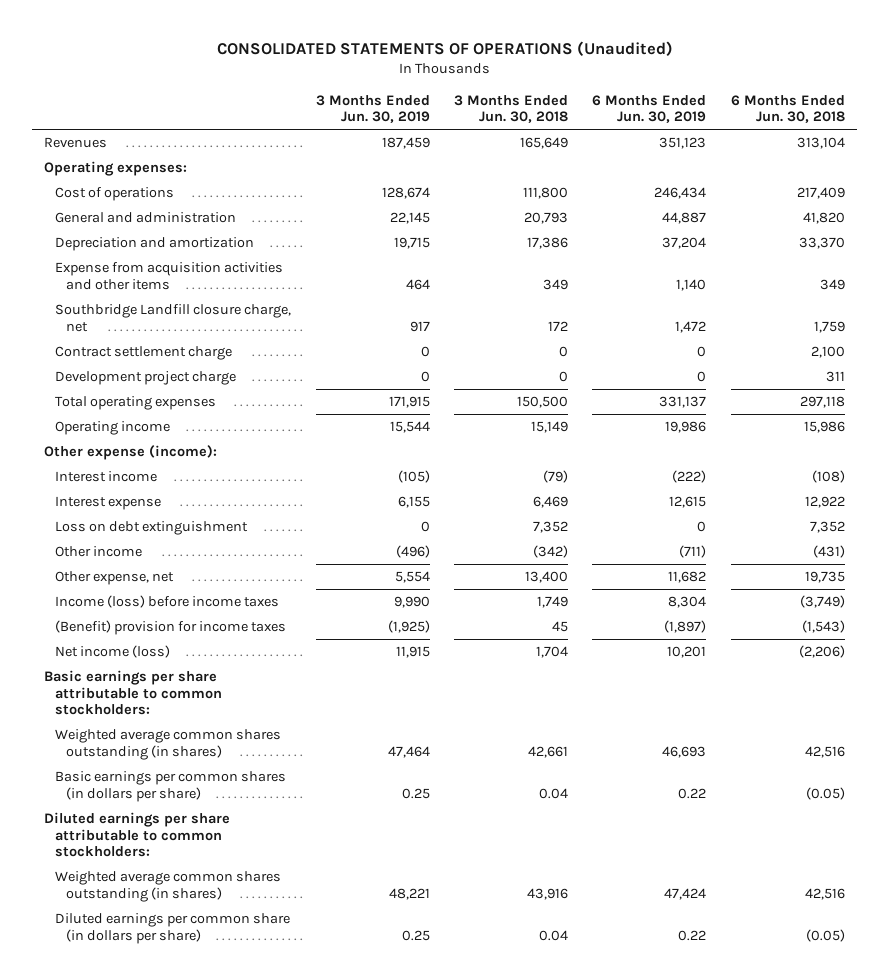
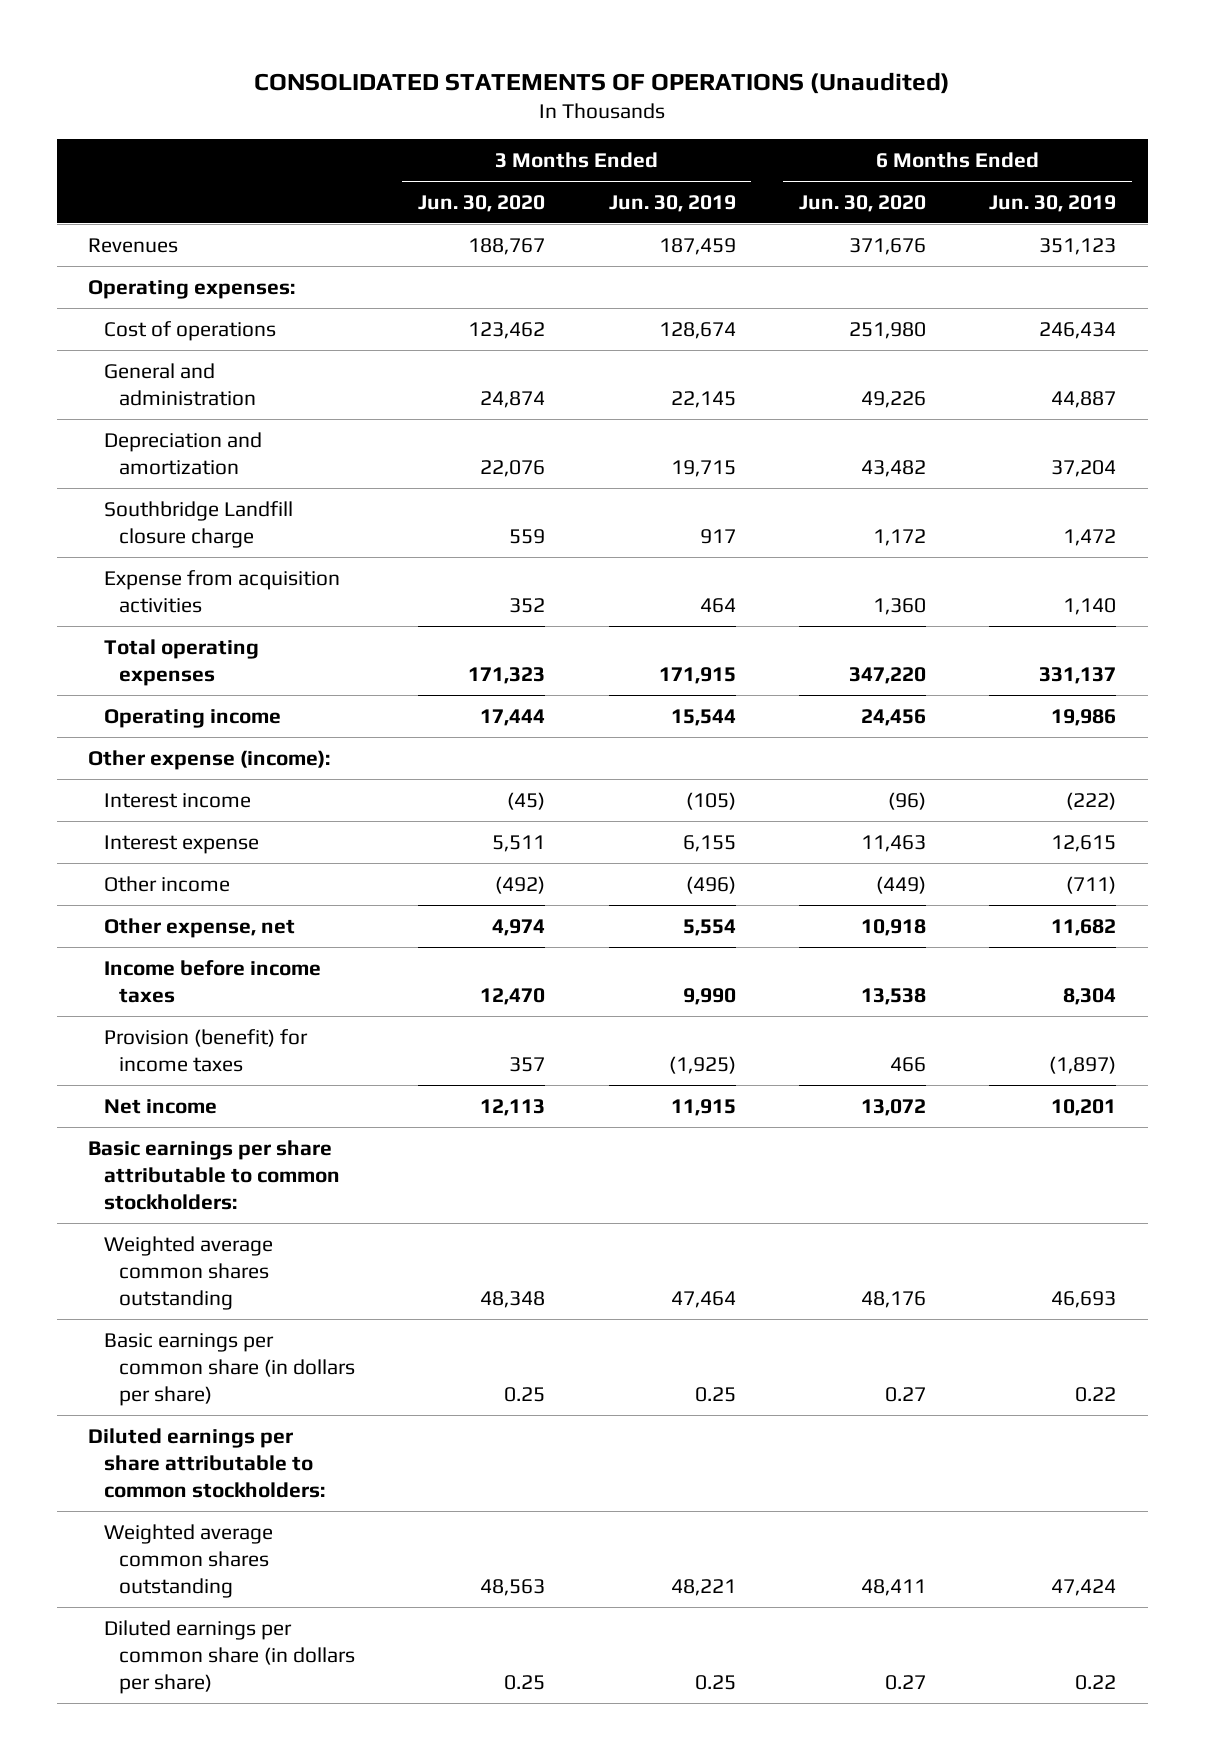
- | 3 Months Ended Jun. 30, 2019 | 3 Months Ended Jun. 30, 2018 | 6 Months Ended Jun. 30, 2019 | 6 Months Ended Jun. 30, 2018
+ | 3 Months Ended Jun. 30, 2020 | 3 Months Ended Jun. 30, 2019 | 6 Months Ended Jun. 30, 2020 | 6 Months Ended Jun. 30, 2019
- Expense from acquisition activities and other items | 464 | 349 | 1,140 | 349
- Southbridge Landfill closure charge, net | 917 | 172 | 1,472 | 1,759
- Contract settlement charge | 0 | 0 | 0 | 2,100
- Development project charge | 0 | 0 | 0 | 311
+ Southbridge Landfill closure charge | 559 | 917 | 1,172 | 1,472
+ Expense from acquisition activities | 352 | 464 | 1,360 | 1,140
- Loss on debt extinguishment | 0 | 7,352 | 0 | 7,352
- Income (loss) before income taxes | 9,990 | 1,749 | 8,304 | (3,749)
- (Benefit) provision for income taxes | (1,925) | 45 | (1,897) | (1,543)
- Net income (loss) | 11,915 | 1,704 | 10,201 | (2,206)
+ Income before income taxes | 12,470 | 9,990 | 13,538 | 8,304
+ Provision (benefit) for income taxes | 357 | (1,925) | 466 | (1,897)
+ Net income | 12,113 | 11,915 | 13,072 | 10,201
- Weighted average common shares outstanding (in shares) | 47,464 | 42,661 | 46,693 | 42,516
- Basic earnings per common shares (in dollars per share) | 0.25 | 0.04 | 0.22 | (0.05)
+ Weighted average common shares outstanding | 48,348 | 47,464 | 48,176 | 46,693
+ Basic earnings per common share (in dollars per share) | 0.25 | 0.25 | 0.27 | 0.22
- Weighted average common shares outstanding (in shares) | 48,221 | 43,916 | 47,424 | 42,516
+ Weighted average common shares outstanding | 48,563 | 48,221 | 48,411 | 47,424

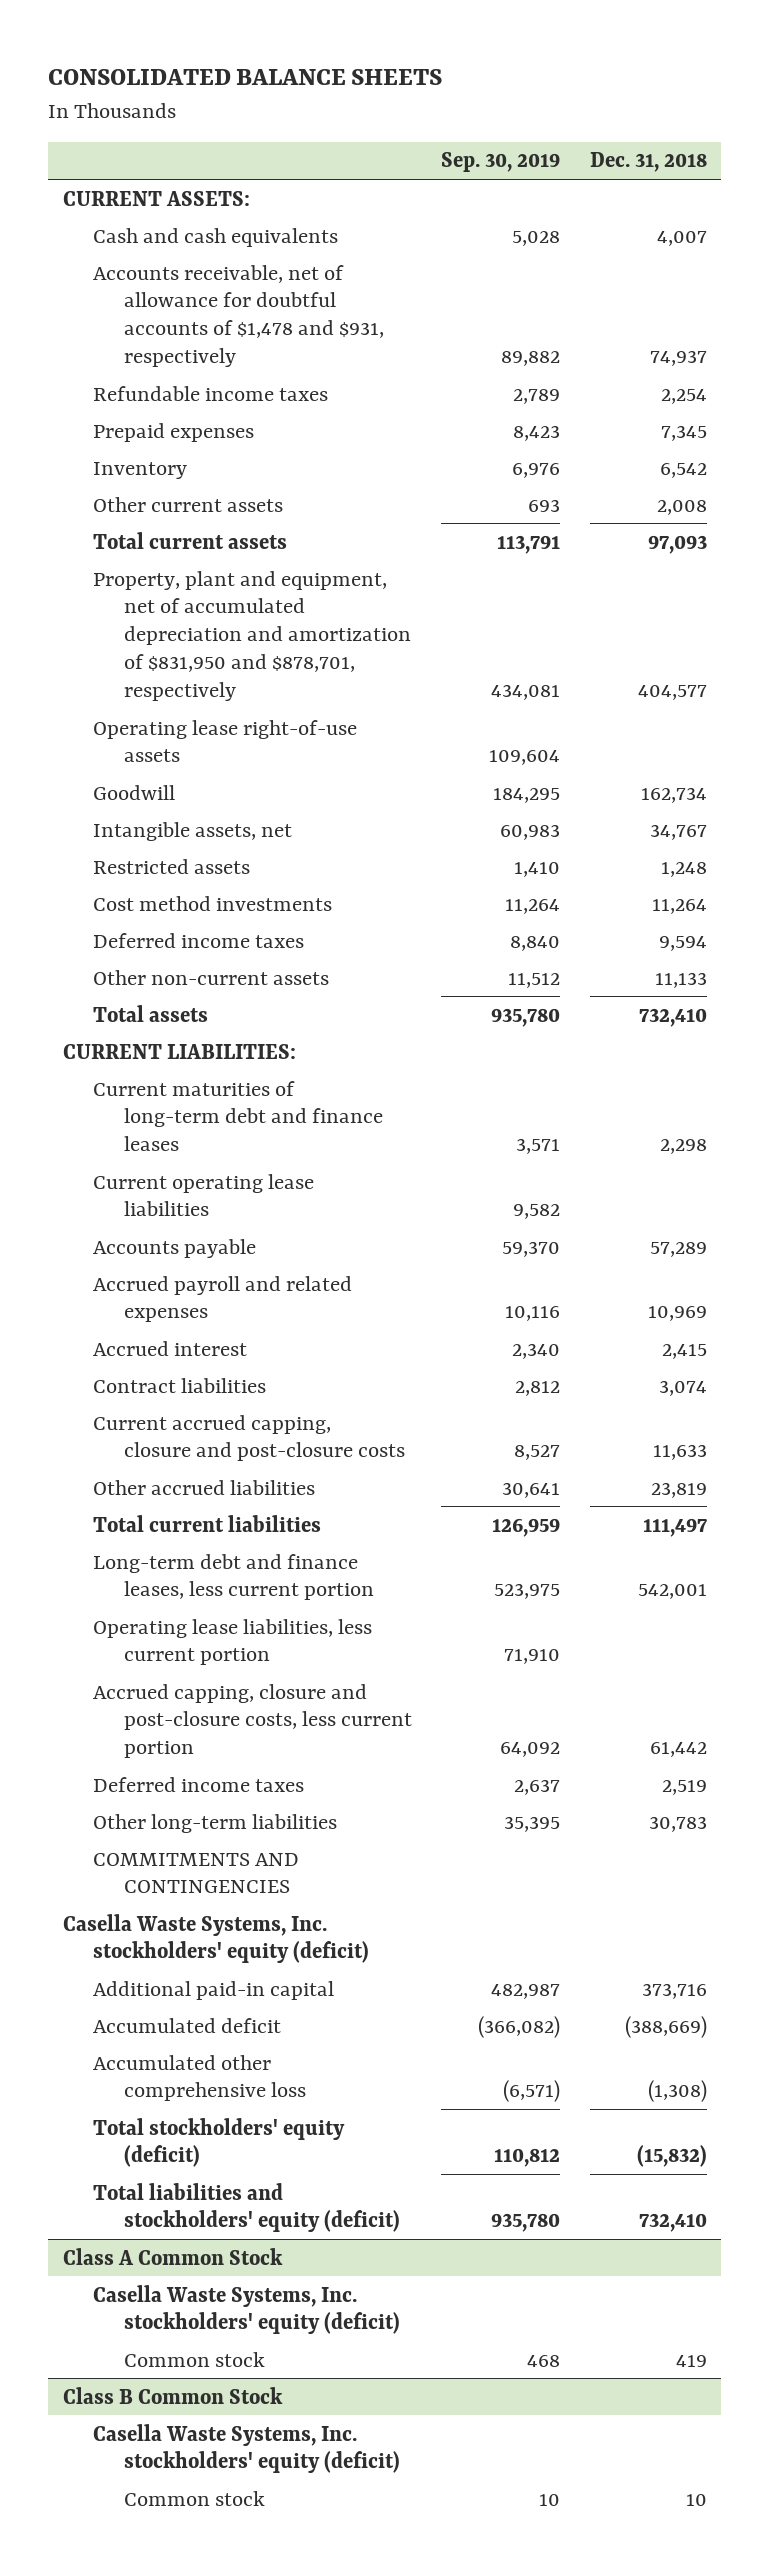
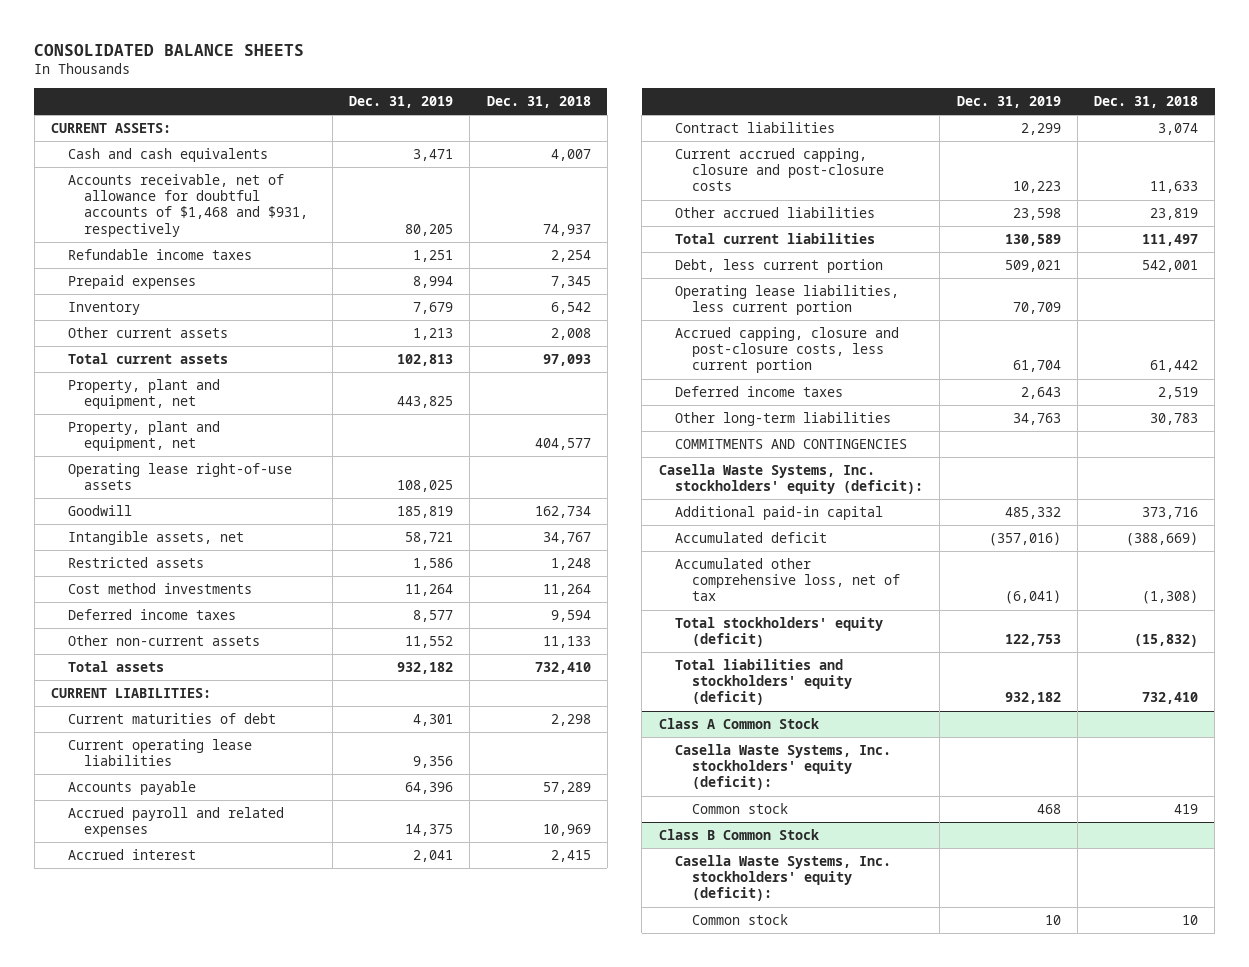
- | Sep. 30, 2019 | Dec. 31, 2018
+ | Dec. 31, 2019 | Dec. 31, 2018
- Accounts receivable, net of allowance for doubtful accounts of $1,478 and $931, respectively | 89,882 | 74,937
+ Accounts receivable, net of allowance for doubtful accounts of $1,468 and $931, respectively | 80,205 | 74,937
- Property, plant and equipment, net of accumulated depreciation and amortization of $831,950 and $878,701, respectively | 434,081 | 404,577
+ Property, plant and equipment, net | 443,825 |
+ Property, plant and equipment, net | | 404,577
- Current maturities of long-term debt and finance leases | 3,571 | 2,298
+ Current maturities of debt | 4,301 | 2,298
- Long-term debt and finance leases, less current portion | 523,975 | 542,001
+ Debt, less current portion | 509,021 | 542,001
- Casella Waste Systems, Inc. stockholders' equity (deficit)
+ Casella Waste Systems, Inc. stockholders' equity (deficit):
- Accumulated other comprehensive loss | (6,571) | (1,308)
+ Accumulated other comprehensive loss, net of tax | (6,041) | (1,308)
@ Class A Common Stock
- Casella Waste Systems, Inc. stockholders' equity (deficit)
+ Casella Waste Systems, Inc. stockholders' equity (deficit):
@ Class B Common Stock
- Casella Waste Systems, Inc. stockholders' equity (deficit)
+ Casella Waste Systems, Inc. stockholders' equity (deficit):

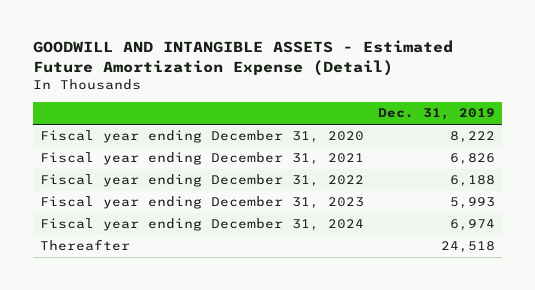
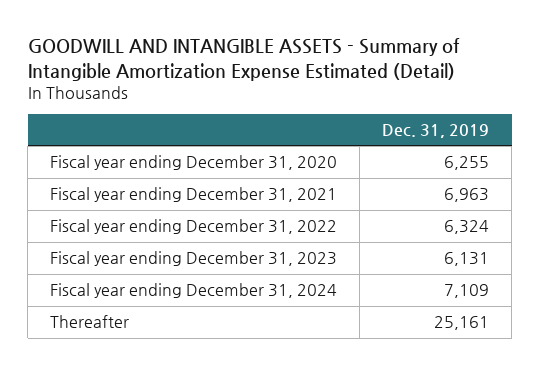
- GOODWILL AND INTANGIBLE ASSETS - Estimated Future Amortization Expense (Detail)
+ GOODWILL AND INTANGIBLE ASSETS - Summary of Intangible Amortization Expense Estimated (Detail)
- Fiscal year ending December 31, 2020 | 8,222
- Fiscal year ending December 31, 2021 | 6,826
- Fiscal year ending December 31, 2022 | 6,188
- Fiscal year ending December 31, 2023 | 5,993
- Fiscal year ending December 31, 2024 | 6,974
- Thereafter | 24,518
+ Fiscal year ending December 31, 2020 | 6,255
+ Fiscal year ending December 31, 2021 | 6,963
+ Fiscal year ending December 31, 2022 | 6,324
+ Fiscal year ending December 31, 2023 | 6,131
+ Fiscal year ending December 31, 2024 | 7,109
+ Thereafter | 25,161

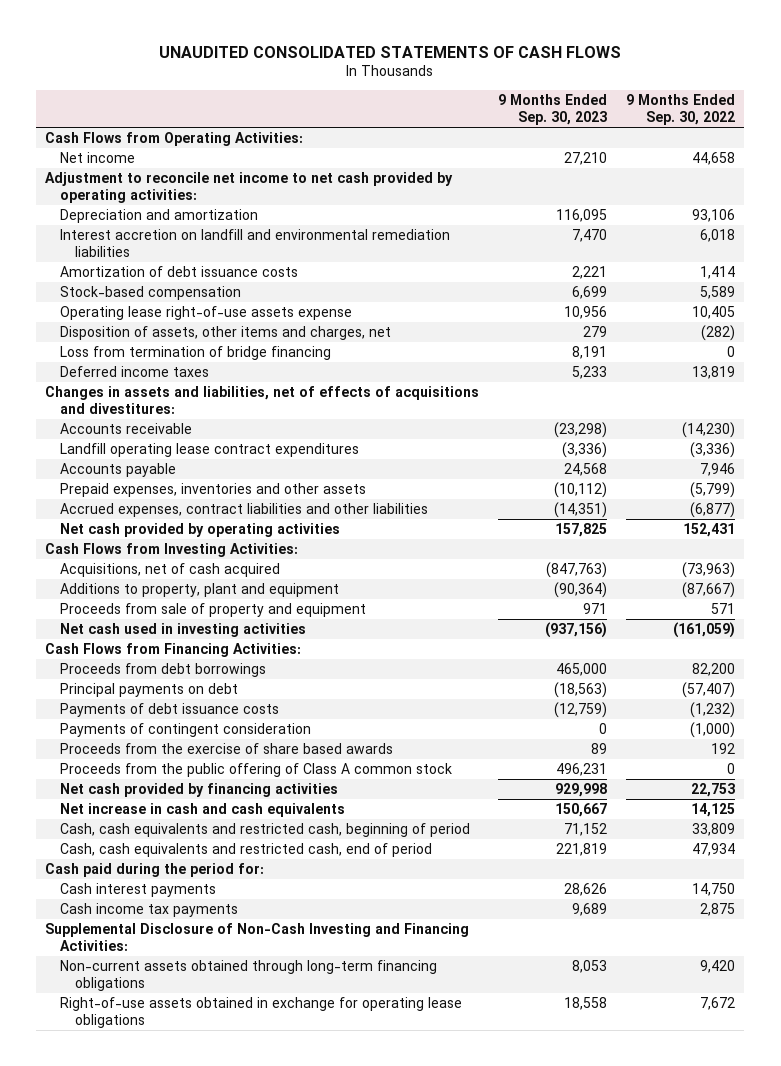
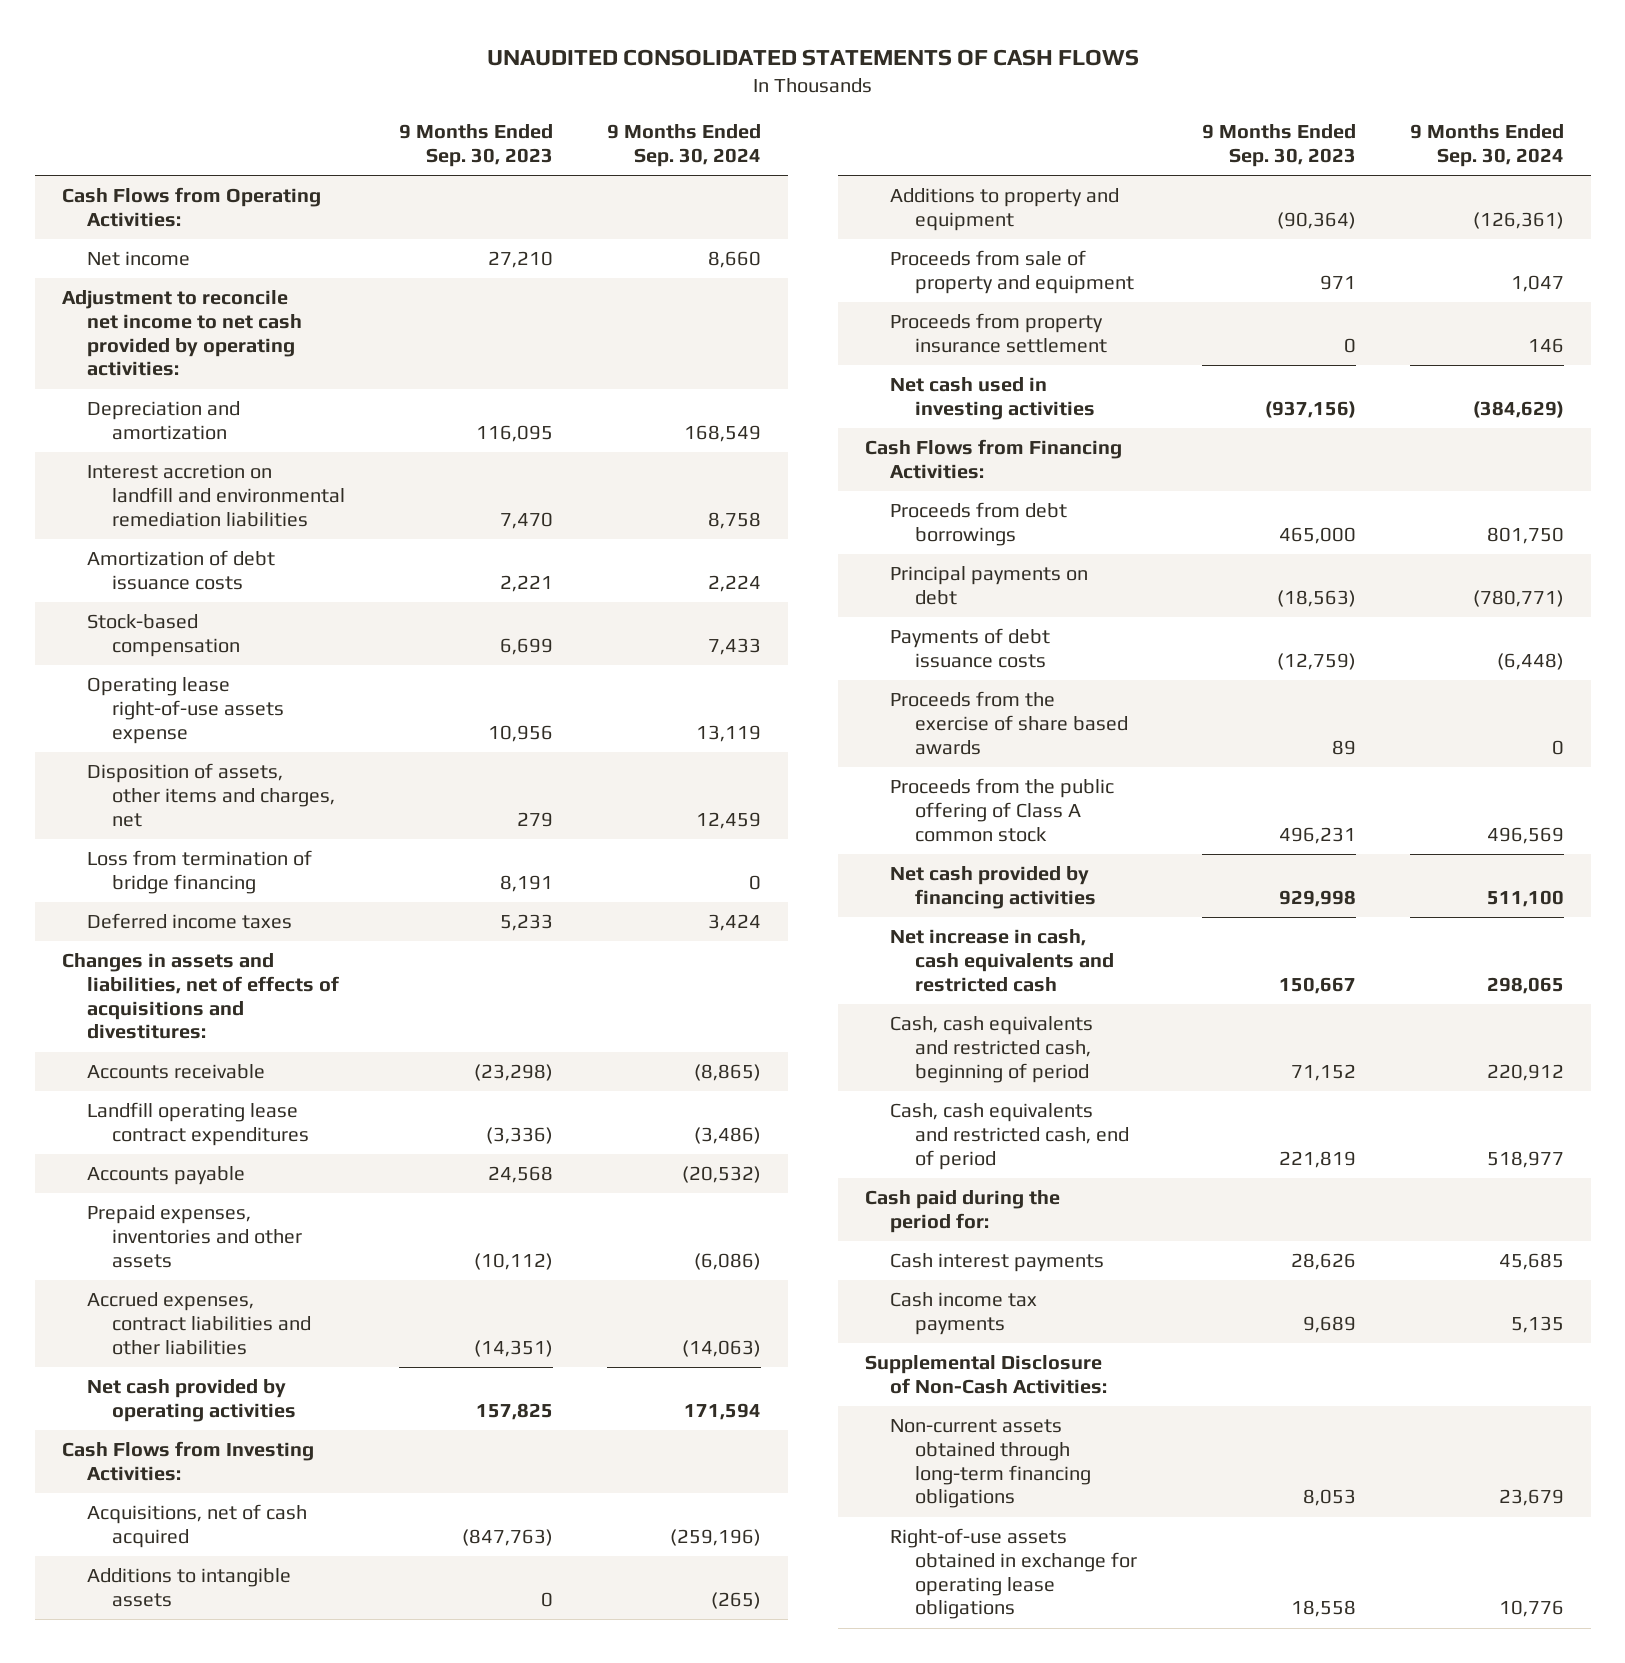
- | 9 Months Ended Sep. 30, 2023 | 9 Months Ended Sep. 30, 2022
+ | 9 Months Ended Sep. 30, 2023 | 9 Months Ended Sep. 30, 2024
- Additions to property, plant and equipment | (90,364) | (87,667)
+ Additions to intangible assets | 0 | (265)
+ Additions to property and equipment | (90,364) | (126,361)
+ Proceeds from property insurance settlement | 0 | 146
- Payments of contingent consideration | 0 | (1,000)
- Net increase in cash and cash equivalents | 150,667 | 14,125
+ Net increase in cash, cash equivalents and restricted cash | 150,667 | 298,065
- Supplemental Disclosure of Non-Cash Investing and Financing Activities:
+ Supplemental Disclosure of Non-Cash Activities:

